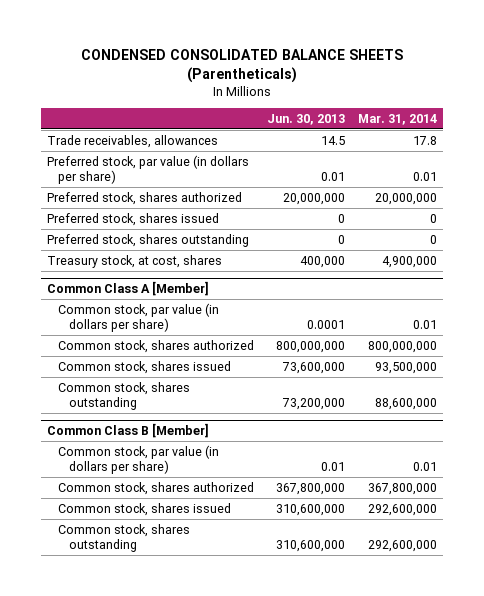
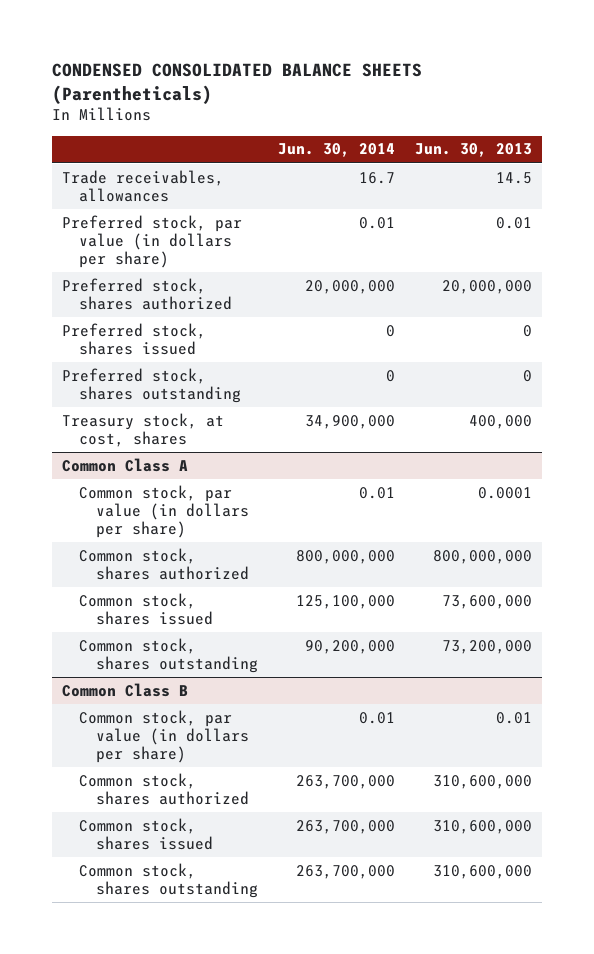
- | Jun. 30, 2013 | Mar. 31, 2014
+ | Jun. 30, 2014 | Jun. 30, 2013
- Common Class A [Member]
+ Common Class A
- Common Class B [Member]
+ Common Class B
- Common stock, shares authorized | 367,800,000 | 367,800,000
+ Common stock, shares authorized | 263,700,000 | 310,600,000

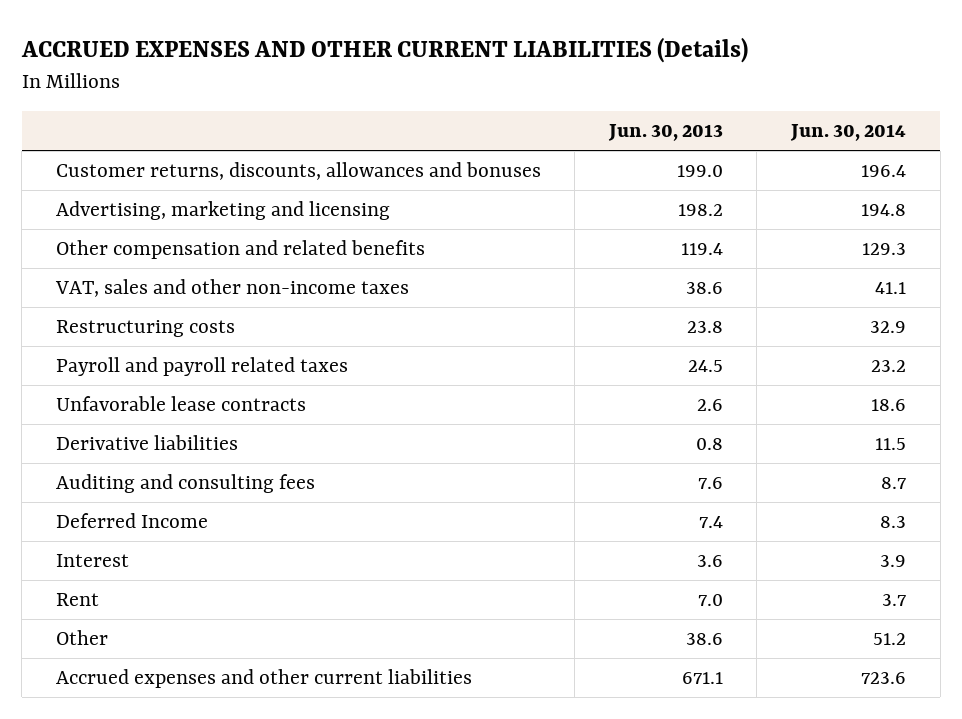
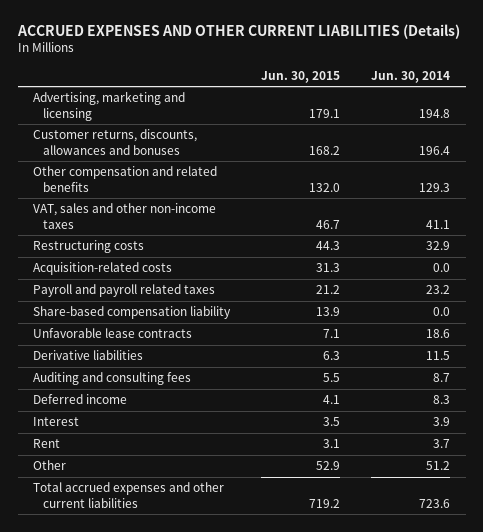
- | Jun. 30, 2013 | Jun. 30, 2014
+ | Jun. 30, 2015 | Jun. 30, 2014
moved down: Customer returns, discounts, allowances and bonuses | 168.2 | 196.4
+ Acquisition-related costs | 31.3 | 0.0
+ Share-based compensation liability | 13.9 | 0.0
- Deferred Income | 7.4 | 8.3
+ Deferred income | 4.1 | 8.3
- Accrued expenses and other current liabilities | 671.1 | 723.6
+ Total accrued expenses and other current liabilities | 719.2 | 723.6

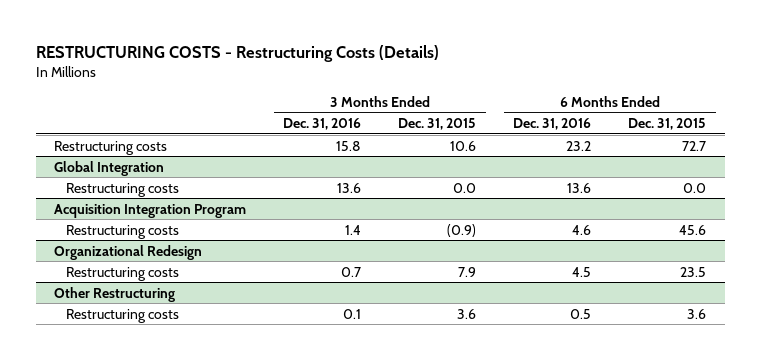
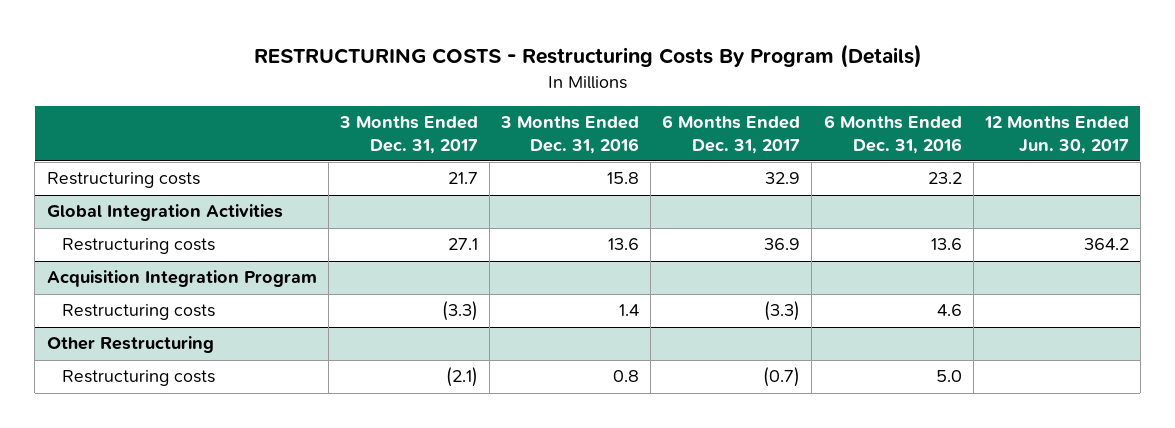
- RESTRUCTURING COSTS - Restructuring Costs (Details)
+ RESTRUCTURING COSTS - Restructuring Costs By Program (Details)
- | 3 Months Ended Dec. 31, 2016 | 3 Months Ended Dec. 31, 2015 | 6 Months Ended Dec. 31, 2016 | 6 Months Ended Dec. 31, 2015
+ | 3 Months Ended Dec. 31, 2017 | 3 Months Ended Dec. 31, 2016 | 6 Months Ended Dec. 31, 2017 | 6 Months Ended Dec. 31, 2016 | 12 Months Ended Jun. 30, 2017
- Global Integration
+ Global Integration Activities
- Organizational Redesign
- Restructuring costs | 0.7 | 7.9 | 4.5 | 23.5
@ Other Restructuring
- Restructuring costs | 0.1 | 3.6 | 0.5 | 3.6
+ Restructuring costs | (2.1) | 0.8 | (0.7) | 5.0 |

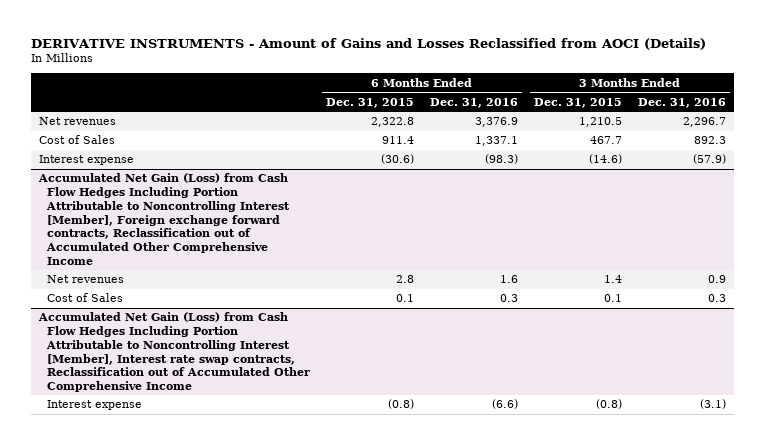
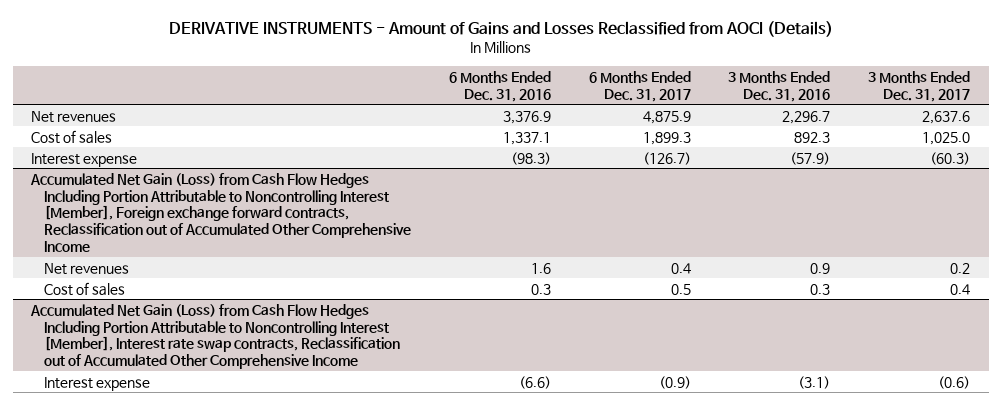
- | 6 Months Ended Dec. 31, 2015 | 6 Months Ended Dec. 31, 2016 | 3 Months Ended Dec. 31, 2015 | 3 Months Ended Dec. 31, 2016
+ | 6 Months Ended Dec. 31, 2016 | 6 Months Ended Dec. 31, 2017 | 3 Months Ended Dec. 31, 2016 | 3 Months Ended Dec. 31, 2017
- Cost of Sales | 911.4 | 1,337.1 | 467.7 | 892.3
+ Cost of sales | 1,337.1 | 1,899.3 | 892.3 | 1,025.0
@ Accumulated Net Gain (Loss) from Cash Flow Hedges Including Portion Attributable to Noncontrolling Interest [Member], Foreign exchange forward contracts, Reclassification out of Accumulated Other Comprehensive Income
- Cost of Sales | 0.1 | 0.3 | 0.1 | 0.3
+ Cost of sales | 0.3 | 0.5 | 0.3 | 0.4

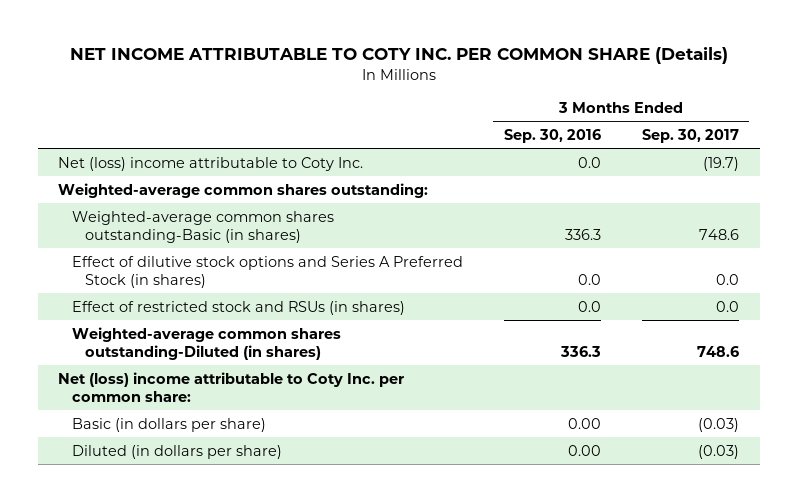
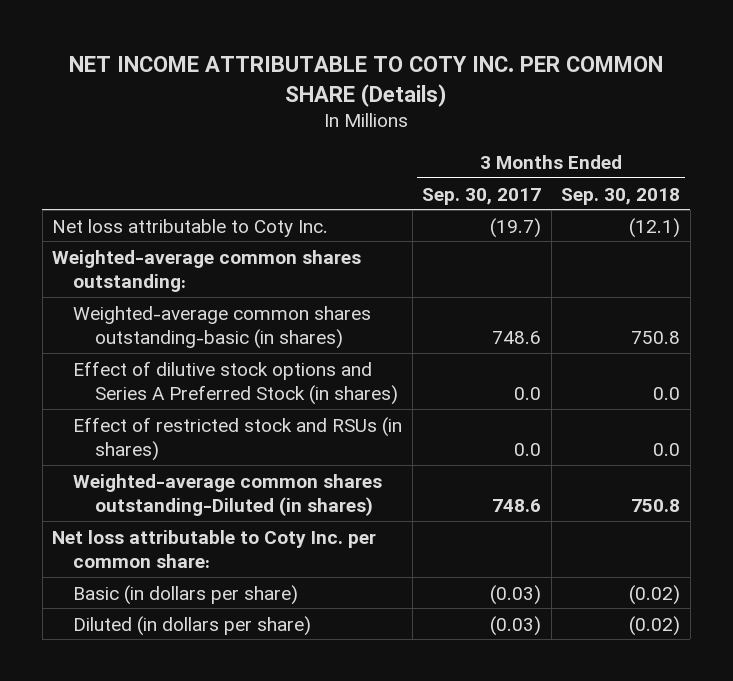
- | 3 Months Ended Sep. 30, 2016 | 3 Months Ended Sep. 30, 2017
+ | 3 Months Ended Sep. 30, 2017 | 3 Months Ended Sep. 30, 2018
- Net (loss) income attributable to Coty Inc. | 0.0 | (19.7)
+ Net loss attributable to Coty Inc. | (19.7) | (12.1)
- Weighted-average common shares outstanding-Basic (in shares) | 336.3 | 748.6
+ Weighted-average common shares outstanding-basic (in shares) | 748.6 | 750.8
- Net (loss) income attributable to Coty Inc. per common share:
+ Net loss attributable to Coty Inc. per common share:

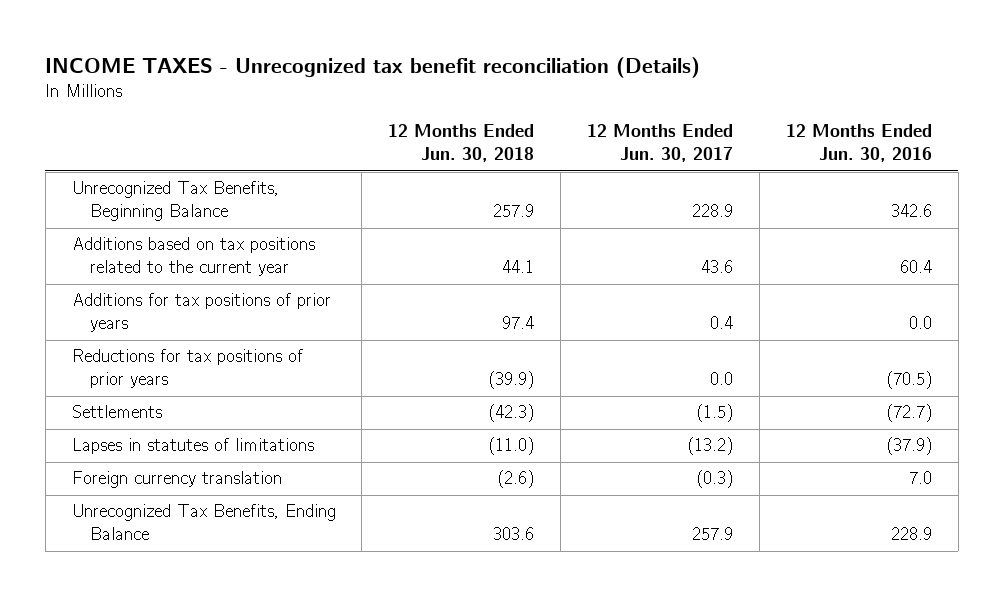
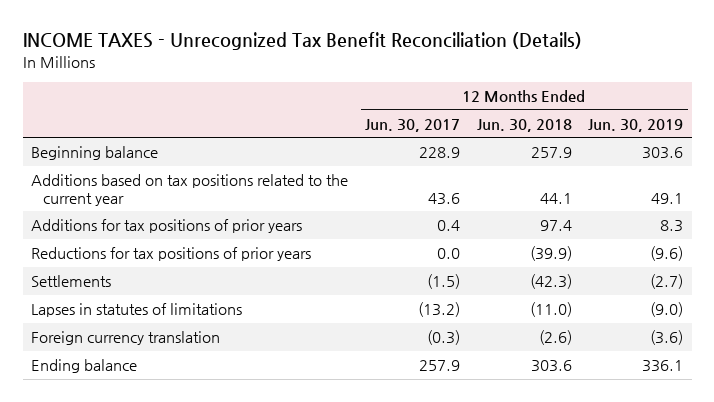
- INCOME TAXES - Unrecognized tax benefit reconciliation (Details)
+ INCOME TAXES - Unrecognized Tax Benefit Reconciliation (Details)
- | 12 Months Ended Jun. 30, 2018 | 12 Months Ended Jun. 30, 2017 | 12 Months Ended Jun. 30, 2016
+ | 12 Months Ended Jun. 30, 2017 | 12 Months Ended Jun. 30, 2018 | 12 Months Ended Jun. 30, 2019
- Unrecognized Tax Benefits, Beginning Balance | 257.9 | 228.9 | 342.6
+ Beginning balance | 228.9 | 257.9 | 303.6
- Unrecognized Tax Benefits, Ending Balance | 303.6 | 257.9 | 228.9
+ Ending balance | 257.9 | 303.6 | 336.1

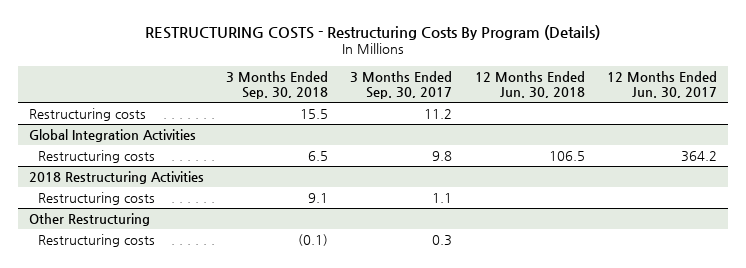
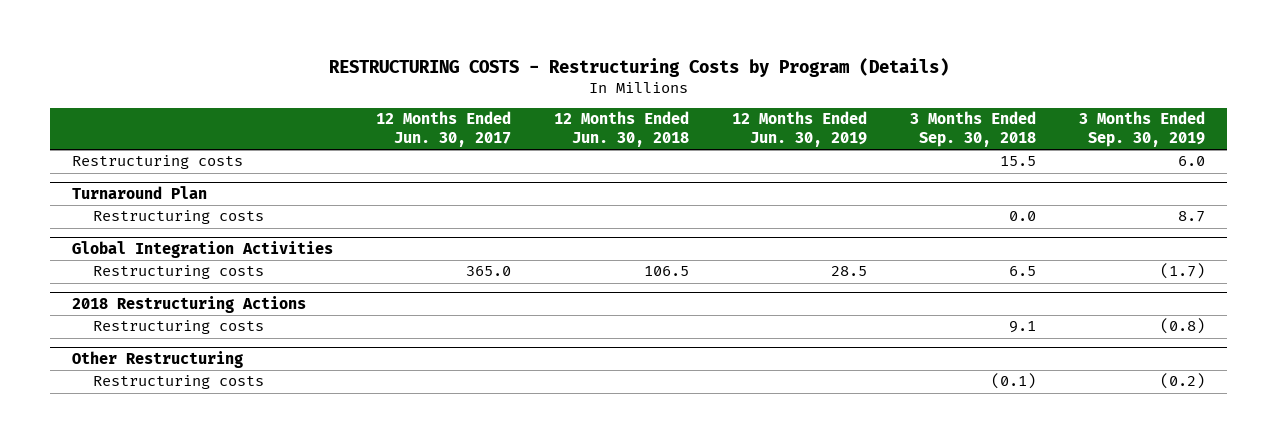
- RESTRUCTURING COSTS - Restructuring Costs By Program (Details)
+ RESTRUCTURING COSTS - Restructuring Costs by Program (Details)
- | 3 Months Ended Sep. 30, 2018 | 3 Months Ended Sep. 30, 2017 | 12 Months Ended Jun. 30, 2018 | 12 Months Ended Jun. 30, 2017
+ | 12 Months Ended Jun. 30, 2017 | 12 Months Ended Jun. 30, 2018 | 12 Months Ended Jun. 30, 2019 | 3 Months Ended Sep. 30, 2018 | 3 Months Ended Sep. 30, 2019
+ Turnaround Plan
+ Restructuring costs | | | | 0.0 | 8.7
@ Global Integration Activities
- Restructuring costs | 6.5 | 9.8 | 106.5 | 364.2
- 2018 Restructuring Activities
@ Global Integration Activities
+ Restructuring costs | 365.0 | 106.5 | 28.5 | 6.5 | (1.7)
+ 2018 Restructuring Actions

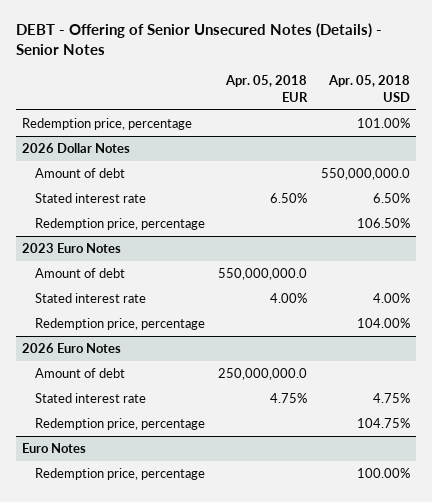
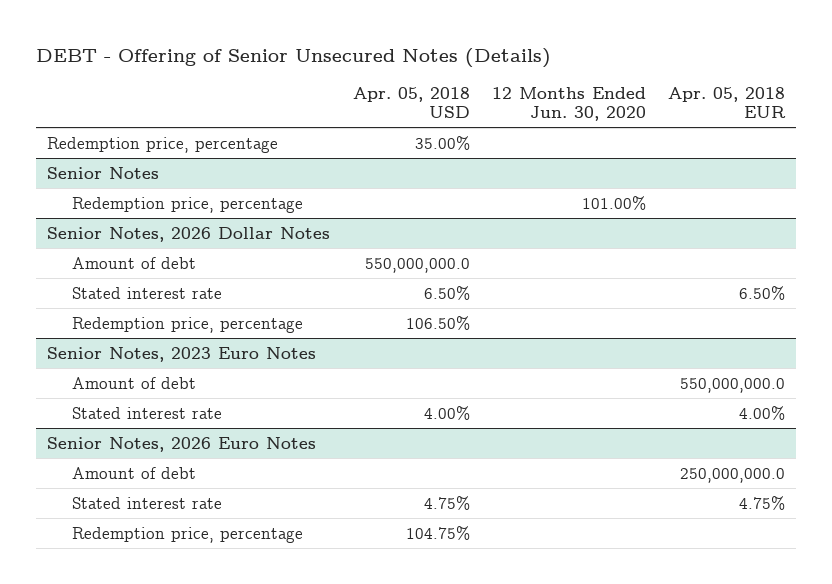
- DEBT - Offering of Senior Unsecured Notes (Details) - Senior Notes
+ DEBT - Offering of Senior Unsecured Notes (Details)
- | Apr. 05, 2018 EUR | Apr. 05, 2018 USD
+ | Apr. 05, 2018 USD | 12 Months Ended Jun. 30, 2020 | Apr. 05, 2018 EUR
- Redemption price, percentage | | 101.00%
- 2026 Dollar Notes
+ Redemption price, percentage | 35.00% | |
+ Senior Notes
+ Redemption price, percentage | | 101.00% |
+ Senior Notes, 2026 Dollar Notes
- 2023 Euro Notes
+ Senior Notes, 2023 Euro Notes
- Redemption price, percentage | | 104.00%
- 2026 Euro Notes
+ Senior Notes, 2026 Euro Notes
- Euro Notes
- Redemption price, percentage | | 100.00%

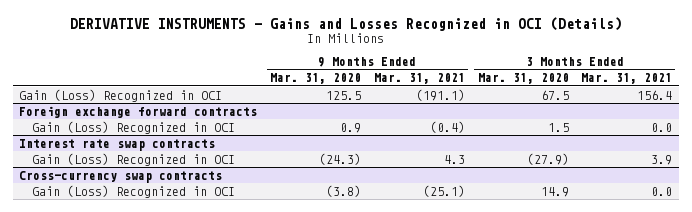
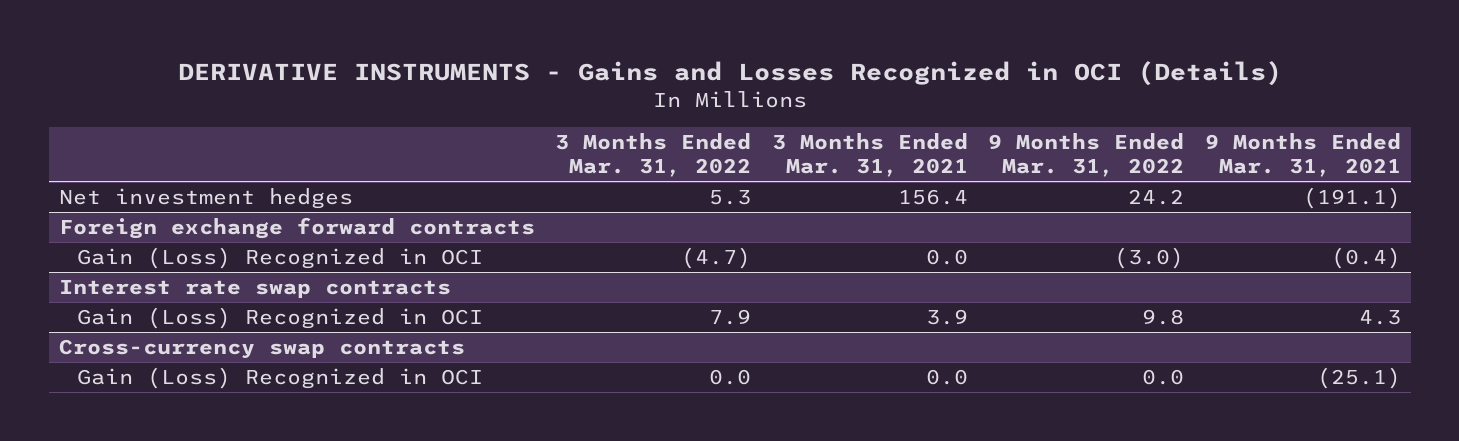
- | 9 Months Ended Mar. 31, 2020 | 9 Months Ended Mar. 31, 2021 | 3 Months Ended Mar. 31, 2020 | 3 Months Ended Mar. 31, 2021
+ | 3 Months Ended Mar. 31, 2022 | 3 Months Ended Mar. 31, 2021 | 9 Months Ended Mar. 31, 2022 | 9 Months Ended Mar. 31, 2021
- Gain (Loss) Recognized in OCI | 125.5 | (191.1) | 67.5 | 156.4
+ Net investment hedges | 5.3 | 156.4 | 24.2 | (191.1)

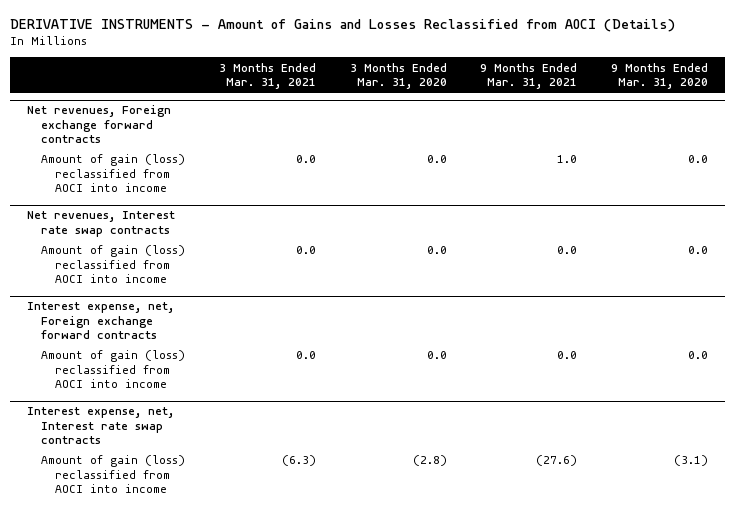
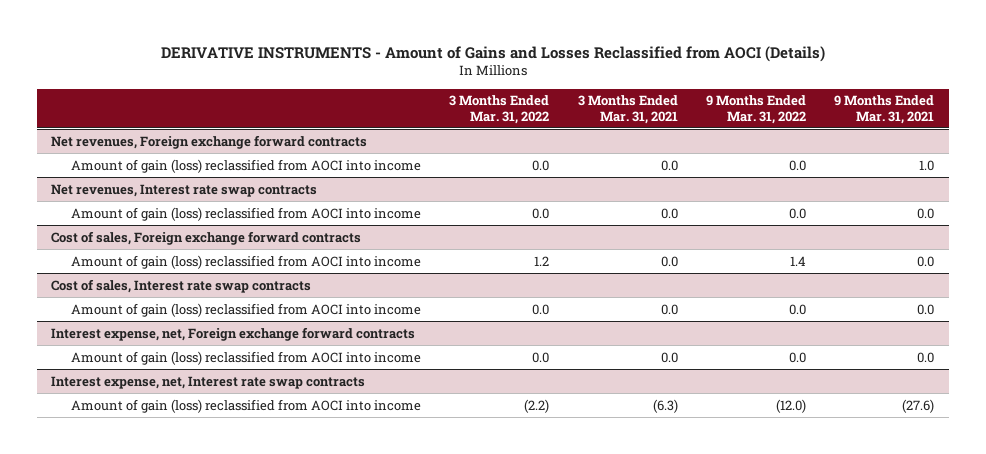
- | 3 Months Ended Mar. 31, 2021 | 3 Months Ended Mar. 31, 2020 | 9 Months Ended Mar. 31, 2021 | 9 Months Ended Mar. 31, 2020
+ | 3 Months Ended Mar. 31, 2022 | 3 Months Ended Mar. 31, 2021 | 9 Months Ended Mar. 31, 2022 | 9 Months Ended Mar. 31, 2021
+ Cost of sales, Foreign exchange forward contracts
+ Amount of gain (loss) reclassified from AOCI into income | 1.2 | 0.0 | 1.4 | 0.0
+ Cost of sales, Interest rate swap contracts
+ Amount of gain (loss) reclassified from AOCI into income | 0.0 | 0.0 | 0.0 | 0.0

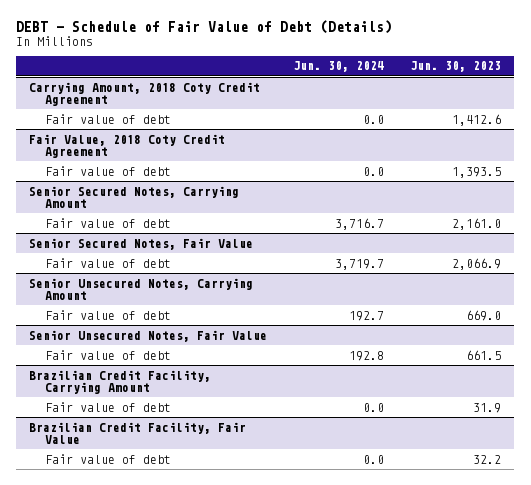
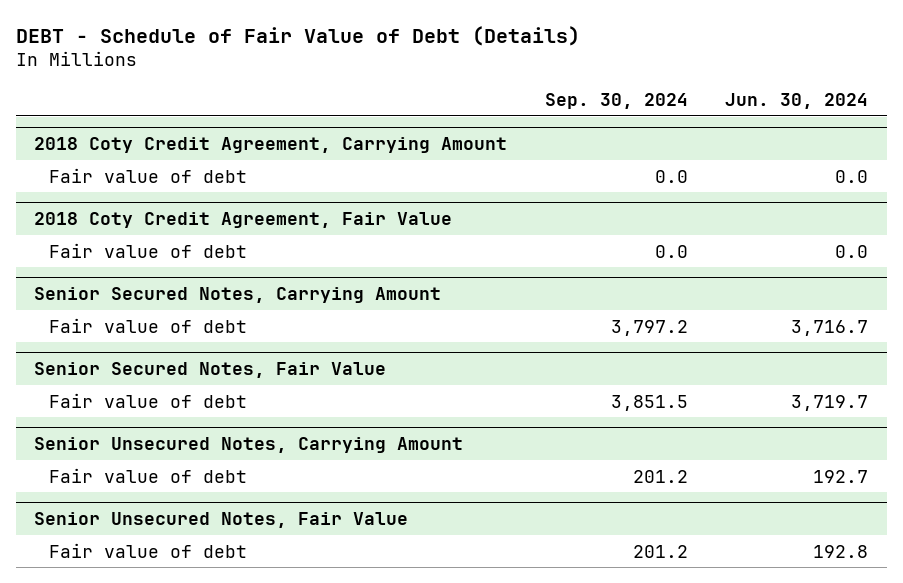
- | Jun. 30, 2024 | Jun. 30, 2023
+ | Sep. 30, 2024 | Jun. 30, 2024
- Carrying Amount, 2018 Coty Credit Agreement
+ 2018 Coty Credit Agreement, Carrying Amount
- Fair Value, 2018 Coty Credit Agreement
+ 2018 Coty Credit Agreement, Fair Value
- Brazilian Credit Facility, Carrying Amount
- Fair value of debt | 0.0 | 31.9
- Brazilian Credit Facility, Fair Value
- Fair value of debt | 0.0 | 32.2

